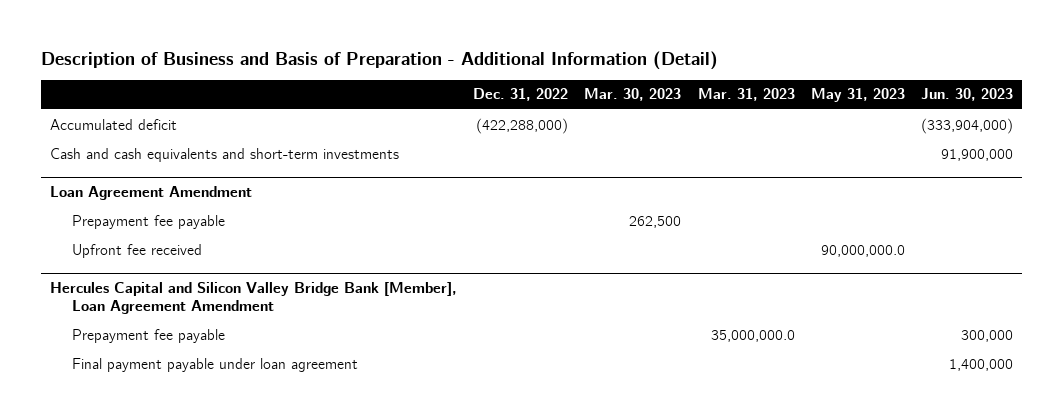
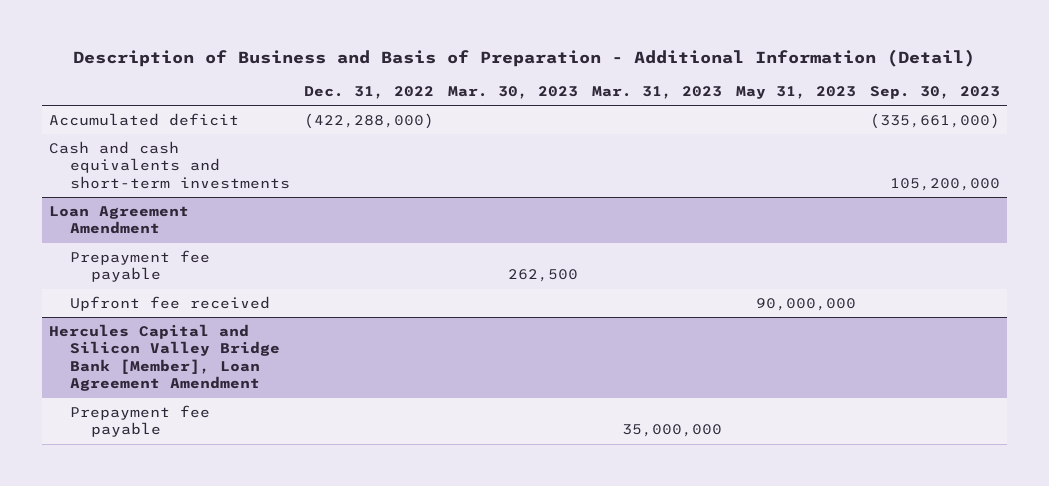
- | Dec. 31, 2022 | Mar. 30, 2023 | Mar. 31, 2023 | May 31, 2023 | Jun. 30, 2023
+ | Dec. 31, 2022 | Mar. 30, 2023 | Mar. 31, 2023 | May 31, 2023 | Sep. 30, 2023
@ Loan Agreement Amendment
- Upfront fee received | | | | 90,000,000.0 |
+ Upfront fee received | | | | 90,000,000 |
@ Hercules Capital and Silicon Valley Bridge Bank [Member], Loan Agreement Amendment
- Prepayment fee payable | | | 35,000,000.0 | | 300,000
- Final payment payable under loan agreement | | | | | 1,400,000
+ Prepayment fee payable | | | 35,000,000 | |

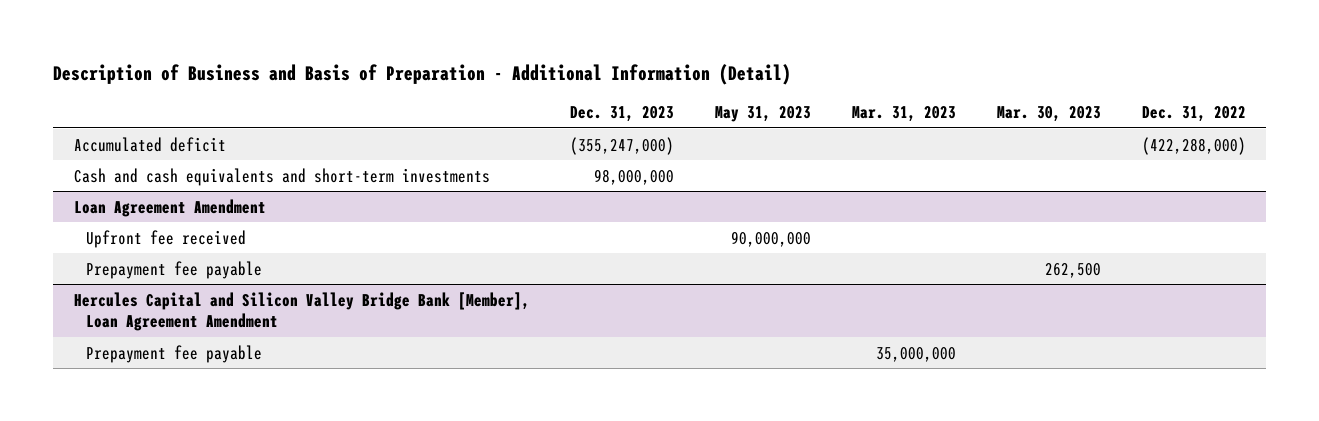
- | Dec. 31, 2022 | Mar. 30, 2023 | Mar. 31, 2023 | May 31, 2023 | Sep. 30, 2023
+ | Dec. 31, 2023 | May 31, 2023 | Mar. 31, 2023 | Mar. 30, 2023 | Dec. 31, 2022
@ Loan Agreement Amendment
moved down: Prepayment fee payable | | | | 262,500 |

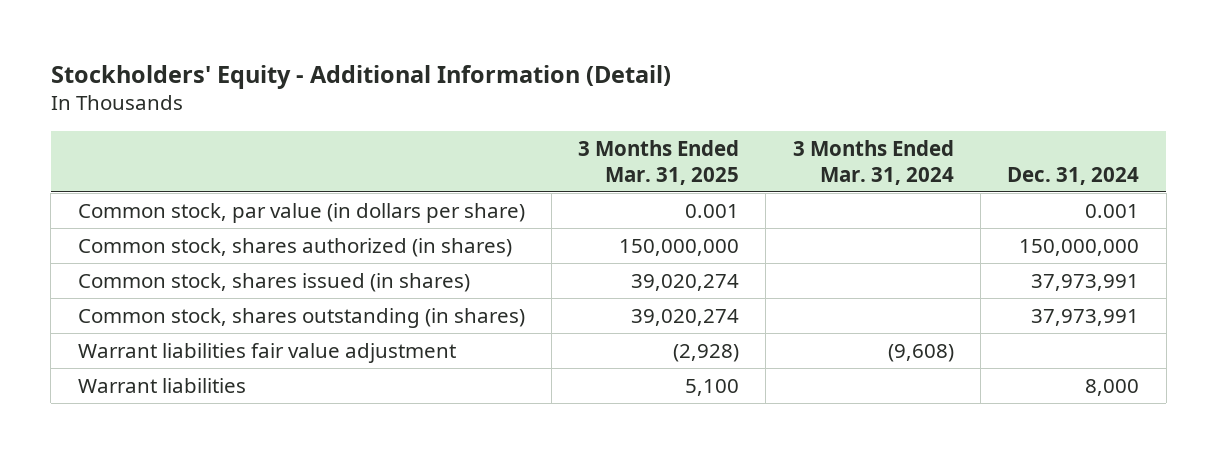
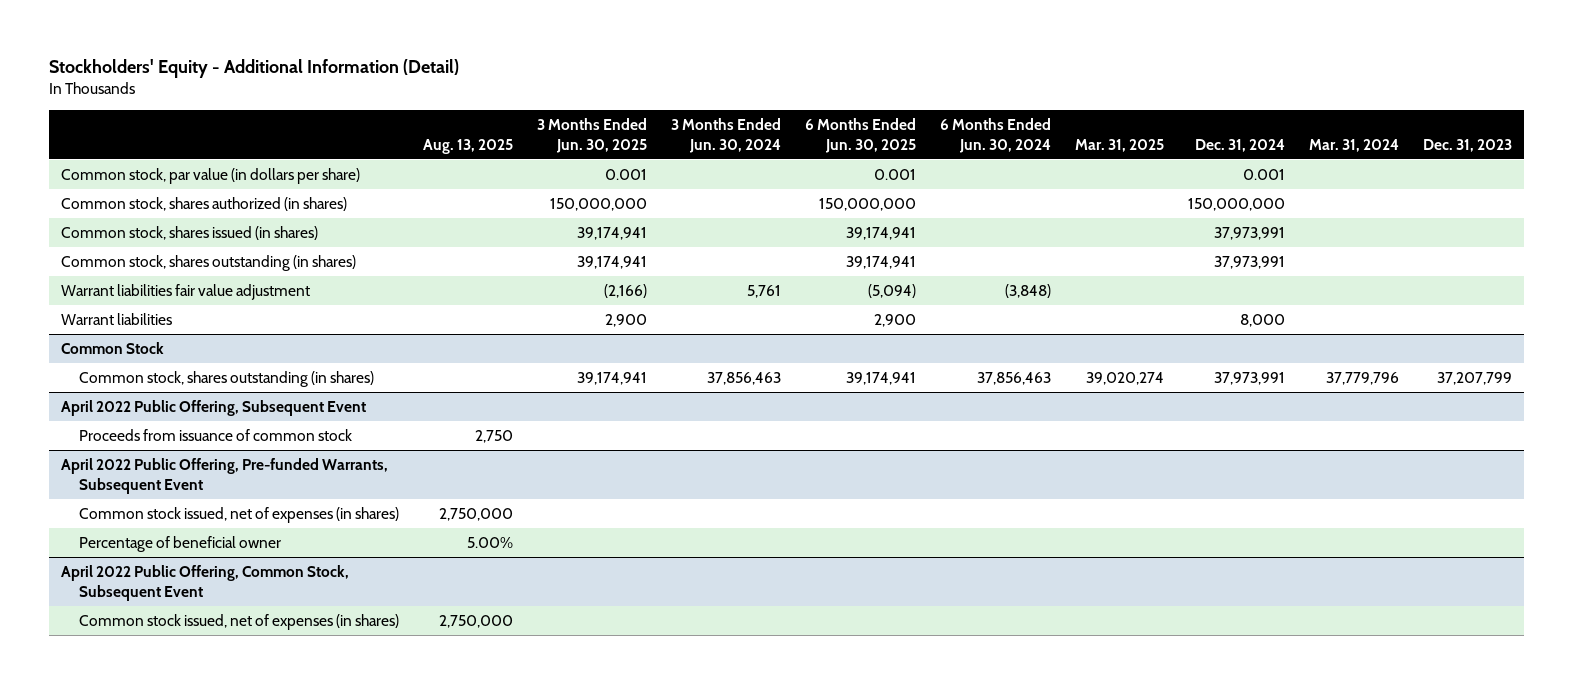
- | 3 Months Ended Mar. 31, 2025 | 3 Months Ended Mar. 31, 2024 | Dec. 31, 2024
+ | Aug. 13, 2025 | 3 Months Ended Jun. 30, 2025 | 3 Months Ended Jun. 30, 2024 | 6 Months Ended Jun. 30, 2025 | 6 Months Ended Jun. 30, 2024 | Mar. 31, 2025 | Dec. 31, 2024 | Mar. 31, 2024 | Dec. 31, 2023
+ Common Stock
+ Common stock, shares outstanding (in shares) | | 39,174,941 | 37,856,463 | 39,174,941 | 37,856,463 | 39,020,274 | 37,973,991 | 37,779,796 | 37,207,799
+ April 2022 Public Offering, Subsequent Event
+ Proceeds from issuance of common stock | 2,750 | | | | | | | |
+ April 2022 Public Offering, Pre-funded Warrants, Subsequent Event
+ Common stock issued, net of expenses (in shares) | 2,750,000 | | | | | | | |
+ Percentage of beneficial owner | 5.00% | | | | | | | |
+ April 2022 Public Offering, Common Stock, Subsequent Event
+ Common stock issued, net of expenses (in shares) | 2,750,000 | | | | | | | |

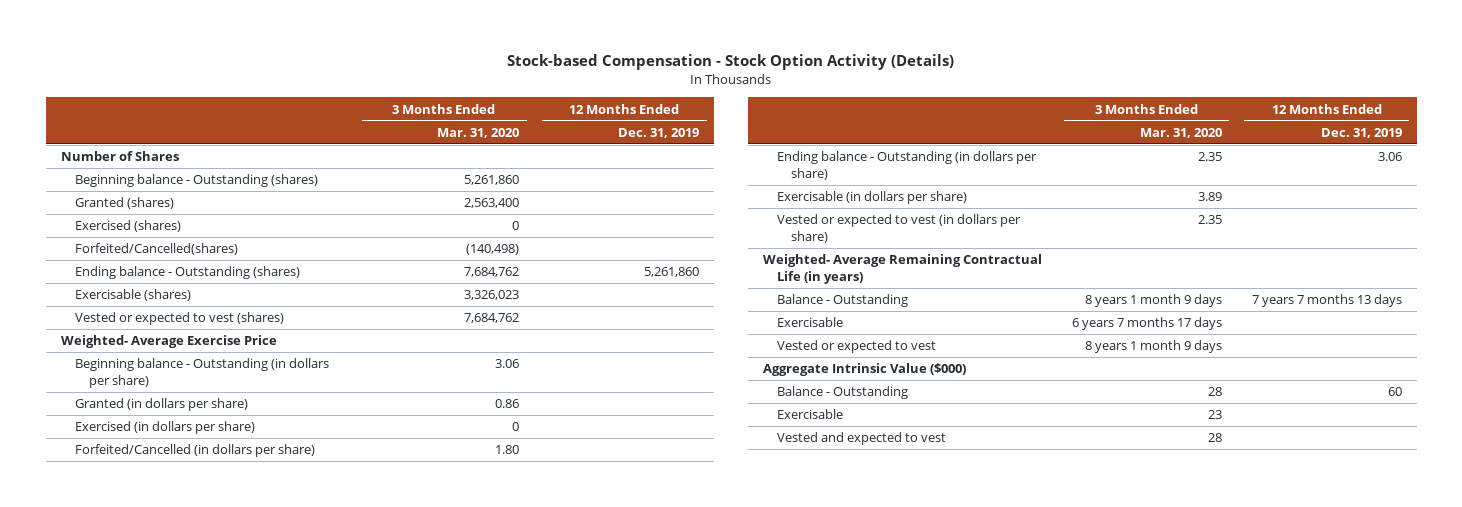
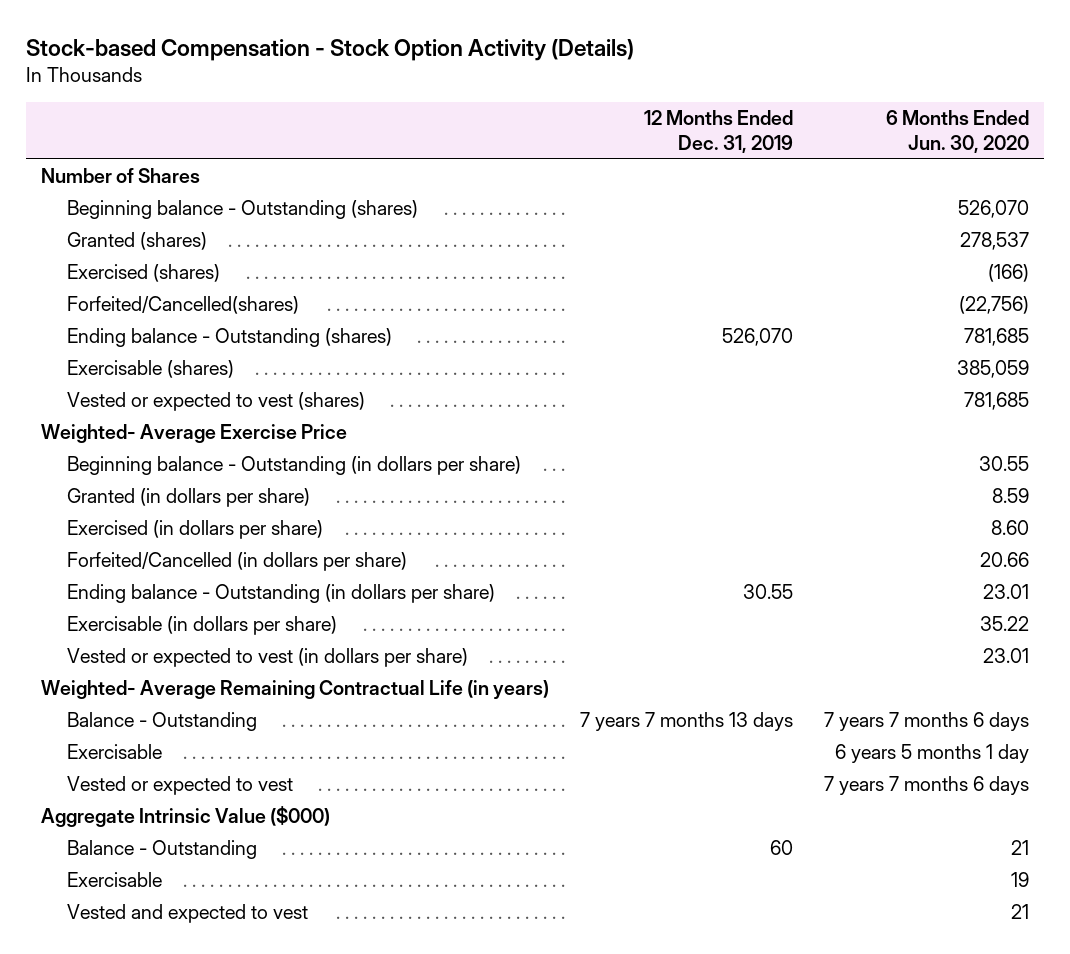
- | 3 Months Ended Mar. 31, 2020 | 12 Months Ended Dec. 31, 2019
+ | 12 Months Ended Dec. 31, 2019 | 6 Months Ended Jun. 30, 2020
- Ending balance - Outstanding (shares) | 7,684,762 | 5,261,860
+ Ending balance - Outstanding (shares) | 526,070 | 781,685
- Ending balance - Outstanding (in dollars per share) | 2.35 | 3.06
+ Ending balance - Outstanding (in dollars per share) | 30.55 | 23.01

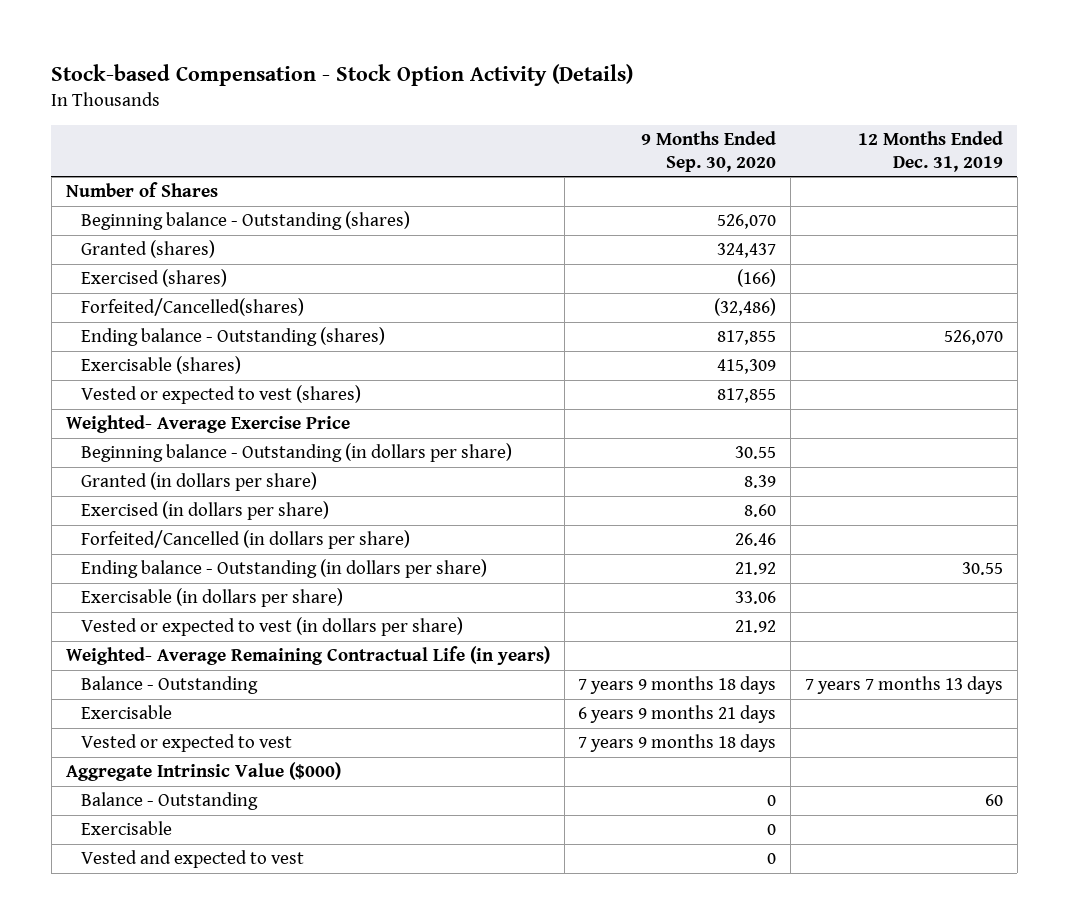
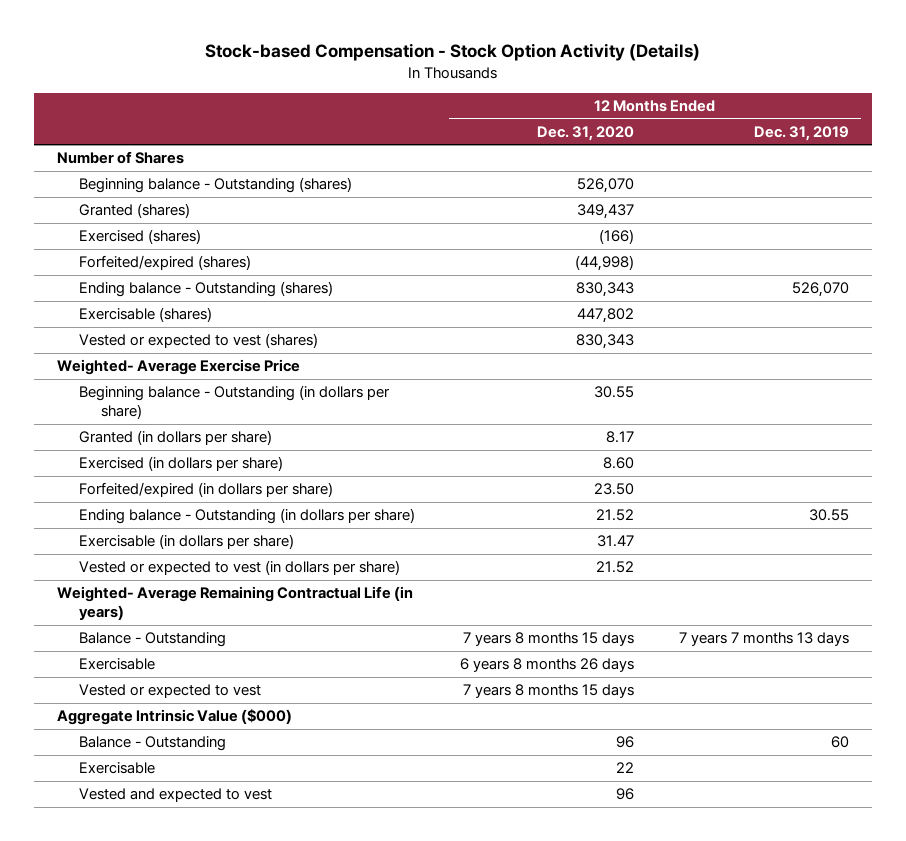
- | 9 Months Ended Sep. 30, 2020 | 12 Months Ended Dec. 31, 2019
+ | 12 Months Ended Dec. 31, 2020 | 12 Months Ended Dec. 31, 2019
- Forfeited/Cancelled(shares) | (32,486) |
+ Forfeited/expired (shares) | (44,998) |
- Forfeited/Cancelled (in dollars per share) | 26.46 |
+ Forfeited/expired (in dollars per share) | 23.50 |

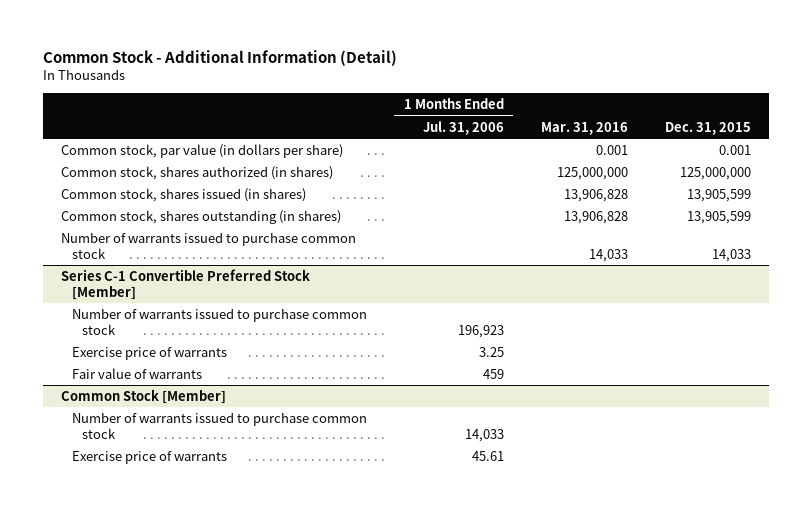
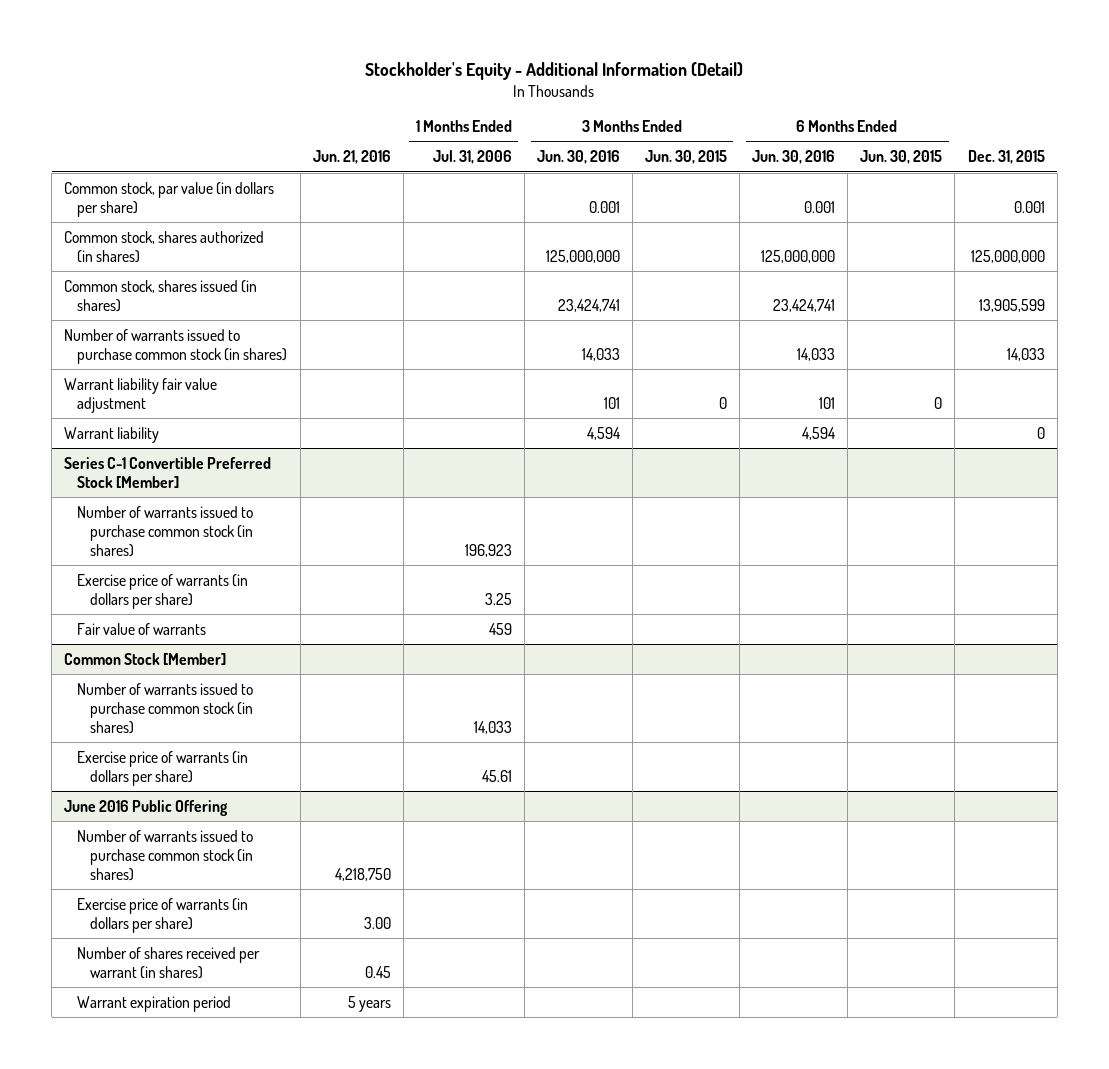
- Common Stock - Additional Information (Detail)
+ Stockholder's Equity - Additional Information (Detail)
- | 1 Months Ended Jul. 31, 2006 | Mar. 31, 2016 | Dec. 31, 2015
+ | Jun. 21, 2016 | 1 Months Ended Jul. 31, 2006 | 3 Months Ended Jun. 30, 2016 | 3 Months Ended Jun. 30, 2015 | 6 Months Ended Jun. 30, 2016 | 6 Months Ended Jun. 30, 2015 | Dec. 31, 2015
- Common stock, shares outstanding (in shares) | | 13,906,828 | 13,905,599
- Number of warrants issued to purchase common stock | | 14,033 | 14,033
+ Number of warrants issued to purchase common stock (in shares) | | | 14,033 | | 14,033 | | 14,033
+ Warrant liability fair value adjustment | | | 101 | 0 | 101 | 0 |
+ Warrant liability | | | 4,594 | | 4,594 | | 0
@ Series C-1 Convertible Preferred Stock [Member]
- Number of warrants issued to purchase common stock | 196,923 | |
- Exercise price of warrants | 3.25 | |
+ Number of warrants issued to purchase common stock (in shares) | | 196,923 | | | | |
+ Exercise price of warrants (in dollars per share) | | 3.25 | | | | |
@ Common Stock [Member]
- Number of warrants issued to purchase common stock | 14,033 | |
- Exercise price of warrants | 45.61 | |
+ Number of warrants issued to purchase common stock (in shares) | | 14,033 | | | | |
+ Exercise price of warrants (in dollars per share) | | 45.61 | | | | |
+ June 2016 Public Offering
+ Number of warrants issued to purchase common stock (in shares) | 4,218,750 | | | | | |
+ Exercise price of warrants (in dollars per share) | 3.00 | | | | | |
+ Number of shares received per warrant (in shares) | 0.45 | | | | | |
+ Warrant expiration period | 5 years | | | | | |

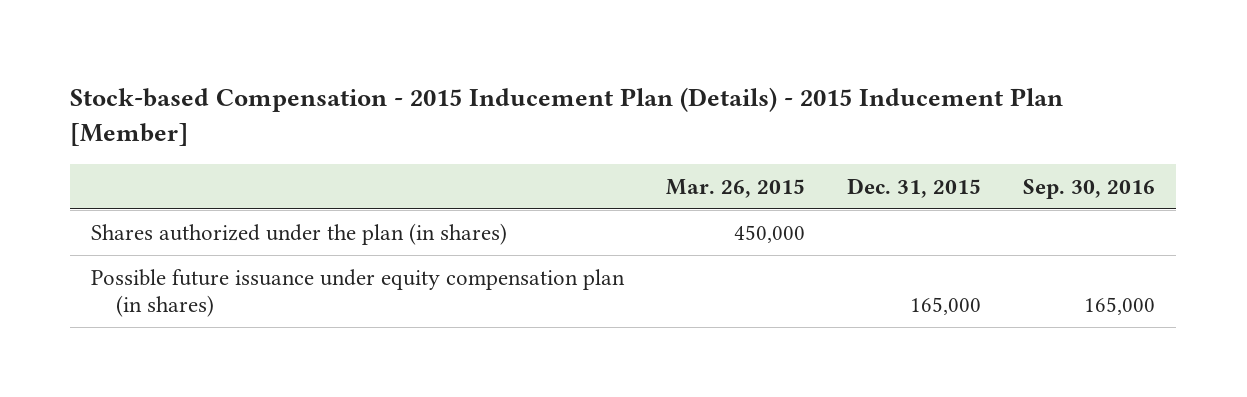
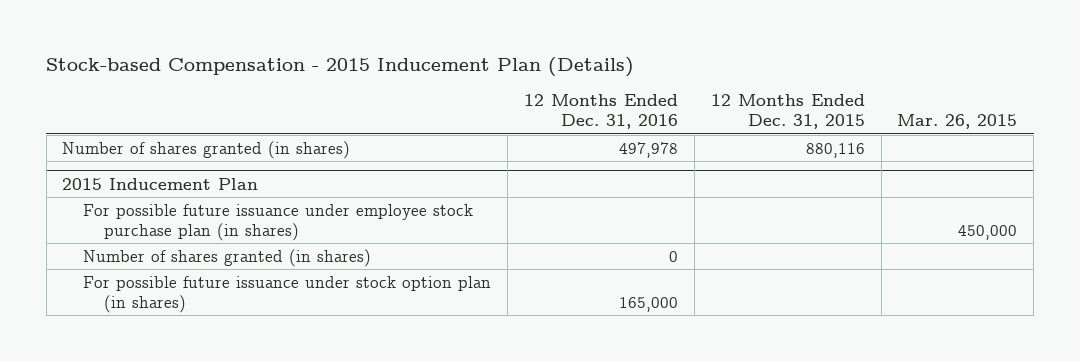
- Stock-based Compensation - 2015 Inducement Plan (Details) - 2015 Inducement Plan [Member]
+ Stock-based Compensation - 2015 Inducement Plan (Details)
- | Mar. 26, 2015 | Dec. 31, 2015 | Sep. 30, 2016
+ | 12 Months Ended Dec. 31, 2016 | 12 Months Ended Dec. 31, 2015 | Mar. 26, 2015
- Shares authorized under the plan (in shares) | 450,000 | |
- Possible future issuance under equity compensation plan (in shares) | | 165,000 | 165,000
+ Number of shares granted (in shares) | 497,978 | 880,116 |
+ 2015 Inducement Plan
+ For possible future issuance under employee stock purchase plan (in shares) | | | 450,000
+ Number of shares granted (in shares) | 0 | |
+ For possible future issuance under stock option plan (in shares) | 165,000 | |

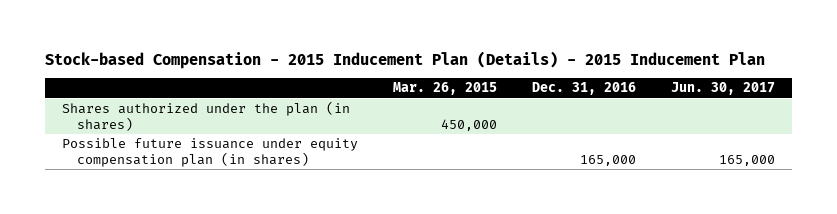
- Stock-based Compensation - 2015 Inducement Plan (Details)
+ Stock-based Compensation - 2015 Inducement Plan (Details) - 2015 Inducement Plan
- | 12 Months Ended Dec. 31, 2016 | 12 Months Ended Dec. 31, 2015 | Mar. 26, 2015
+ | Mar. 26, 2015 | Dec. 31, 2016 | Jun. 30, 2017
- Number of shares granted (in shares) | 497,978 | 880,116 |
- 2015 Inducement Plan
- For possible future issuance under employee stock purchase plan (in shares) | | | 450,000
- Number of shares granted (in shares) | 0 | |
- For possible future issuance under stock option plan (in shares) | 165,000 | |
+ Shares authorized under the plan (in shares) | 450,000 | |
+ Possible future issuance under equity compensation plan (in shares) | | 165,000 | 165,000

